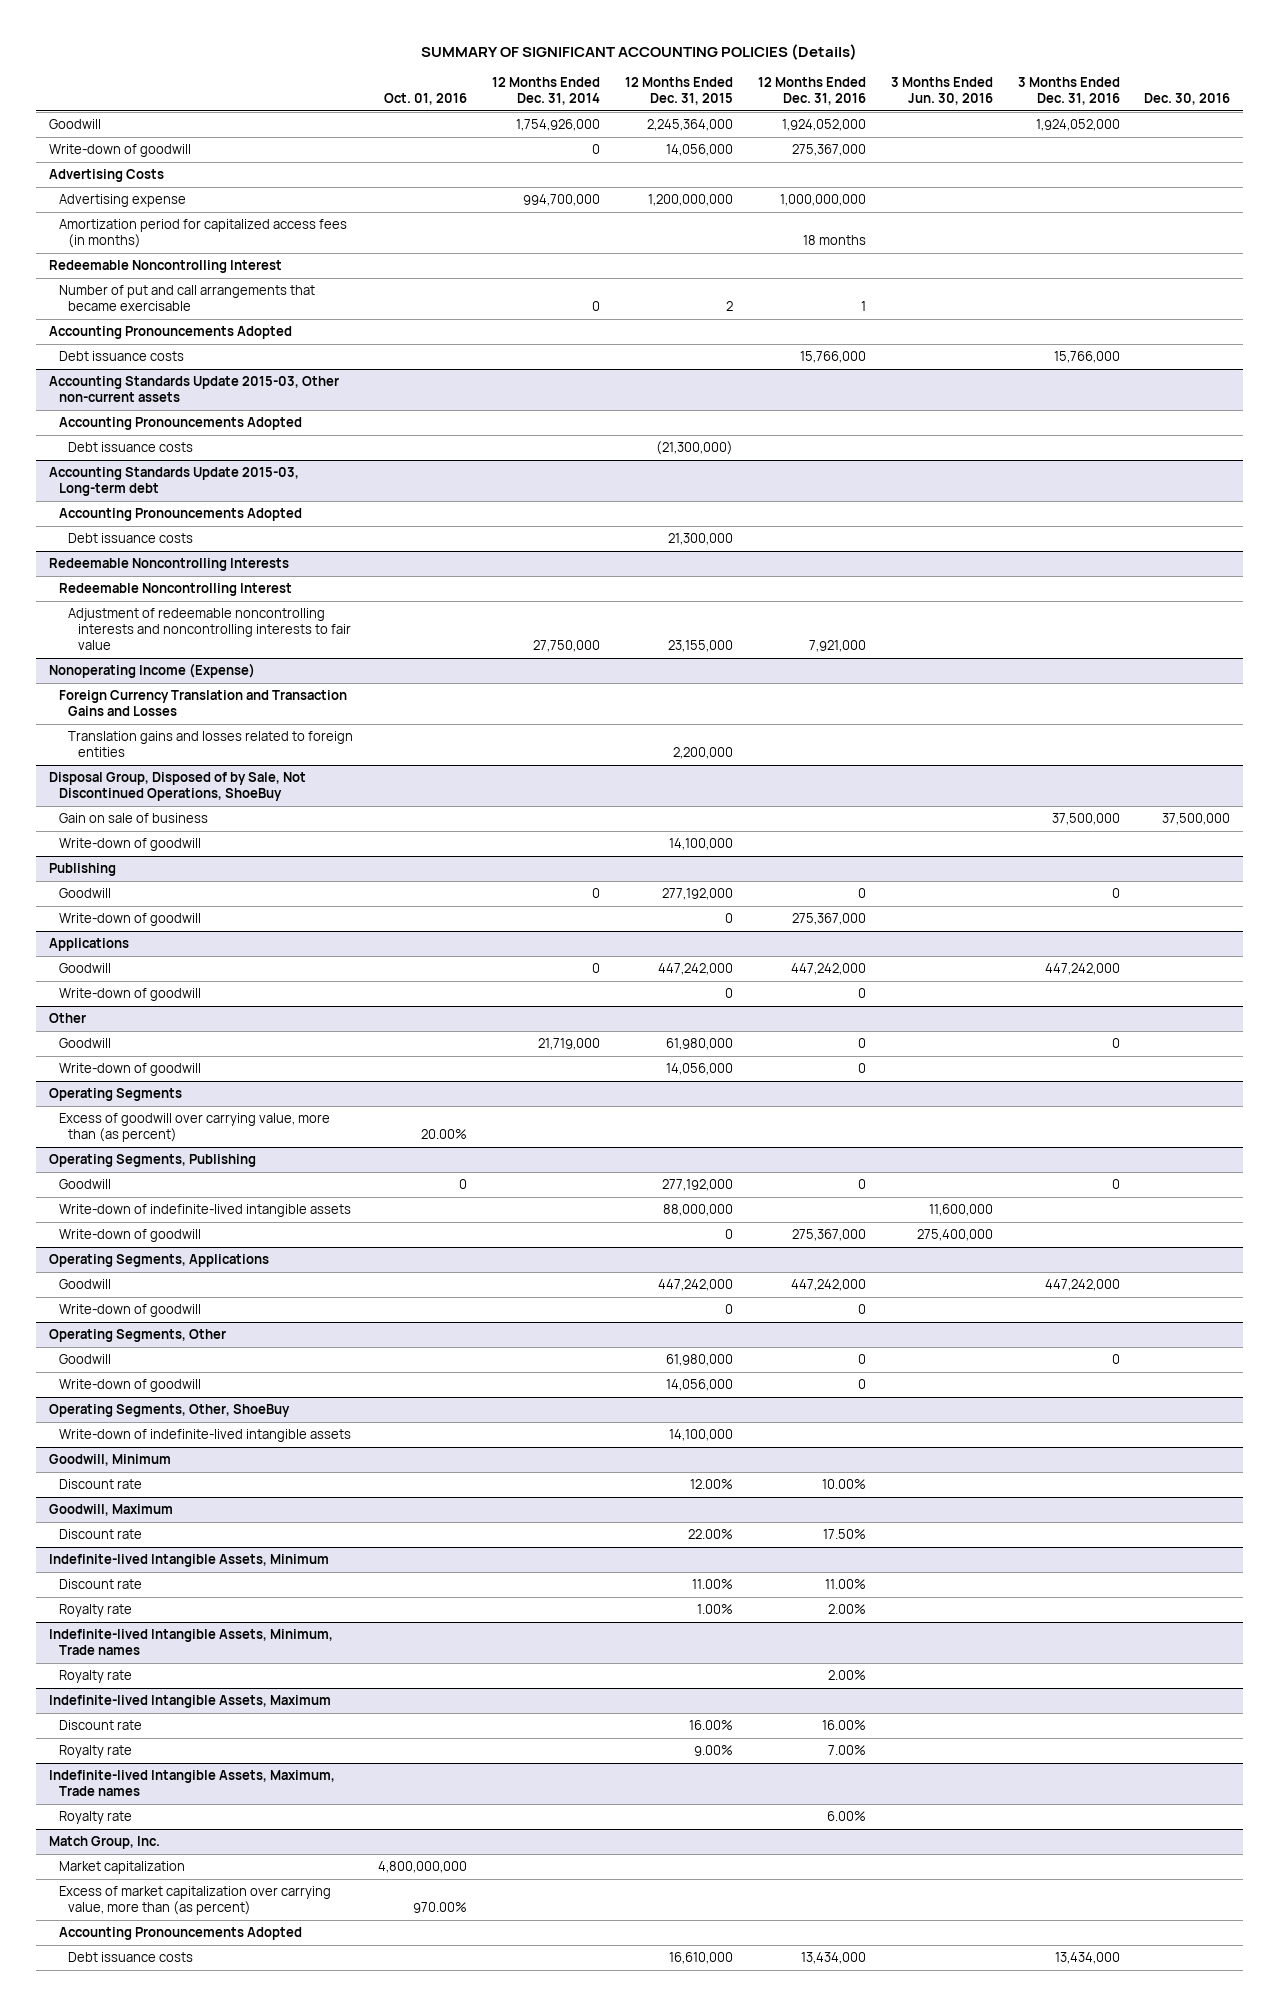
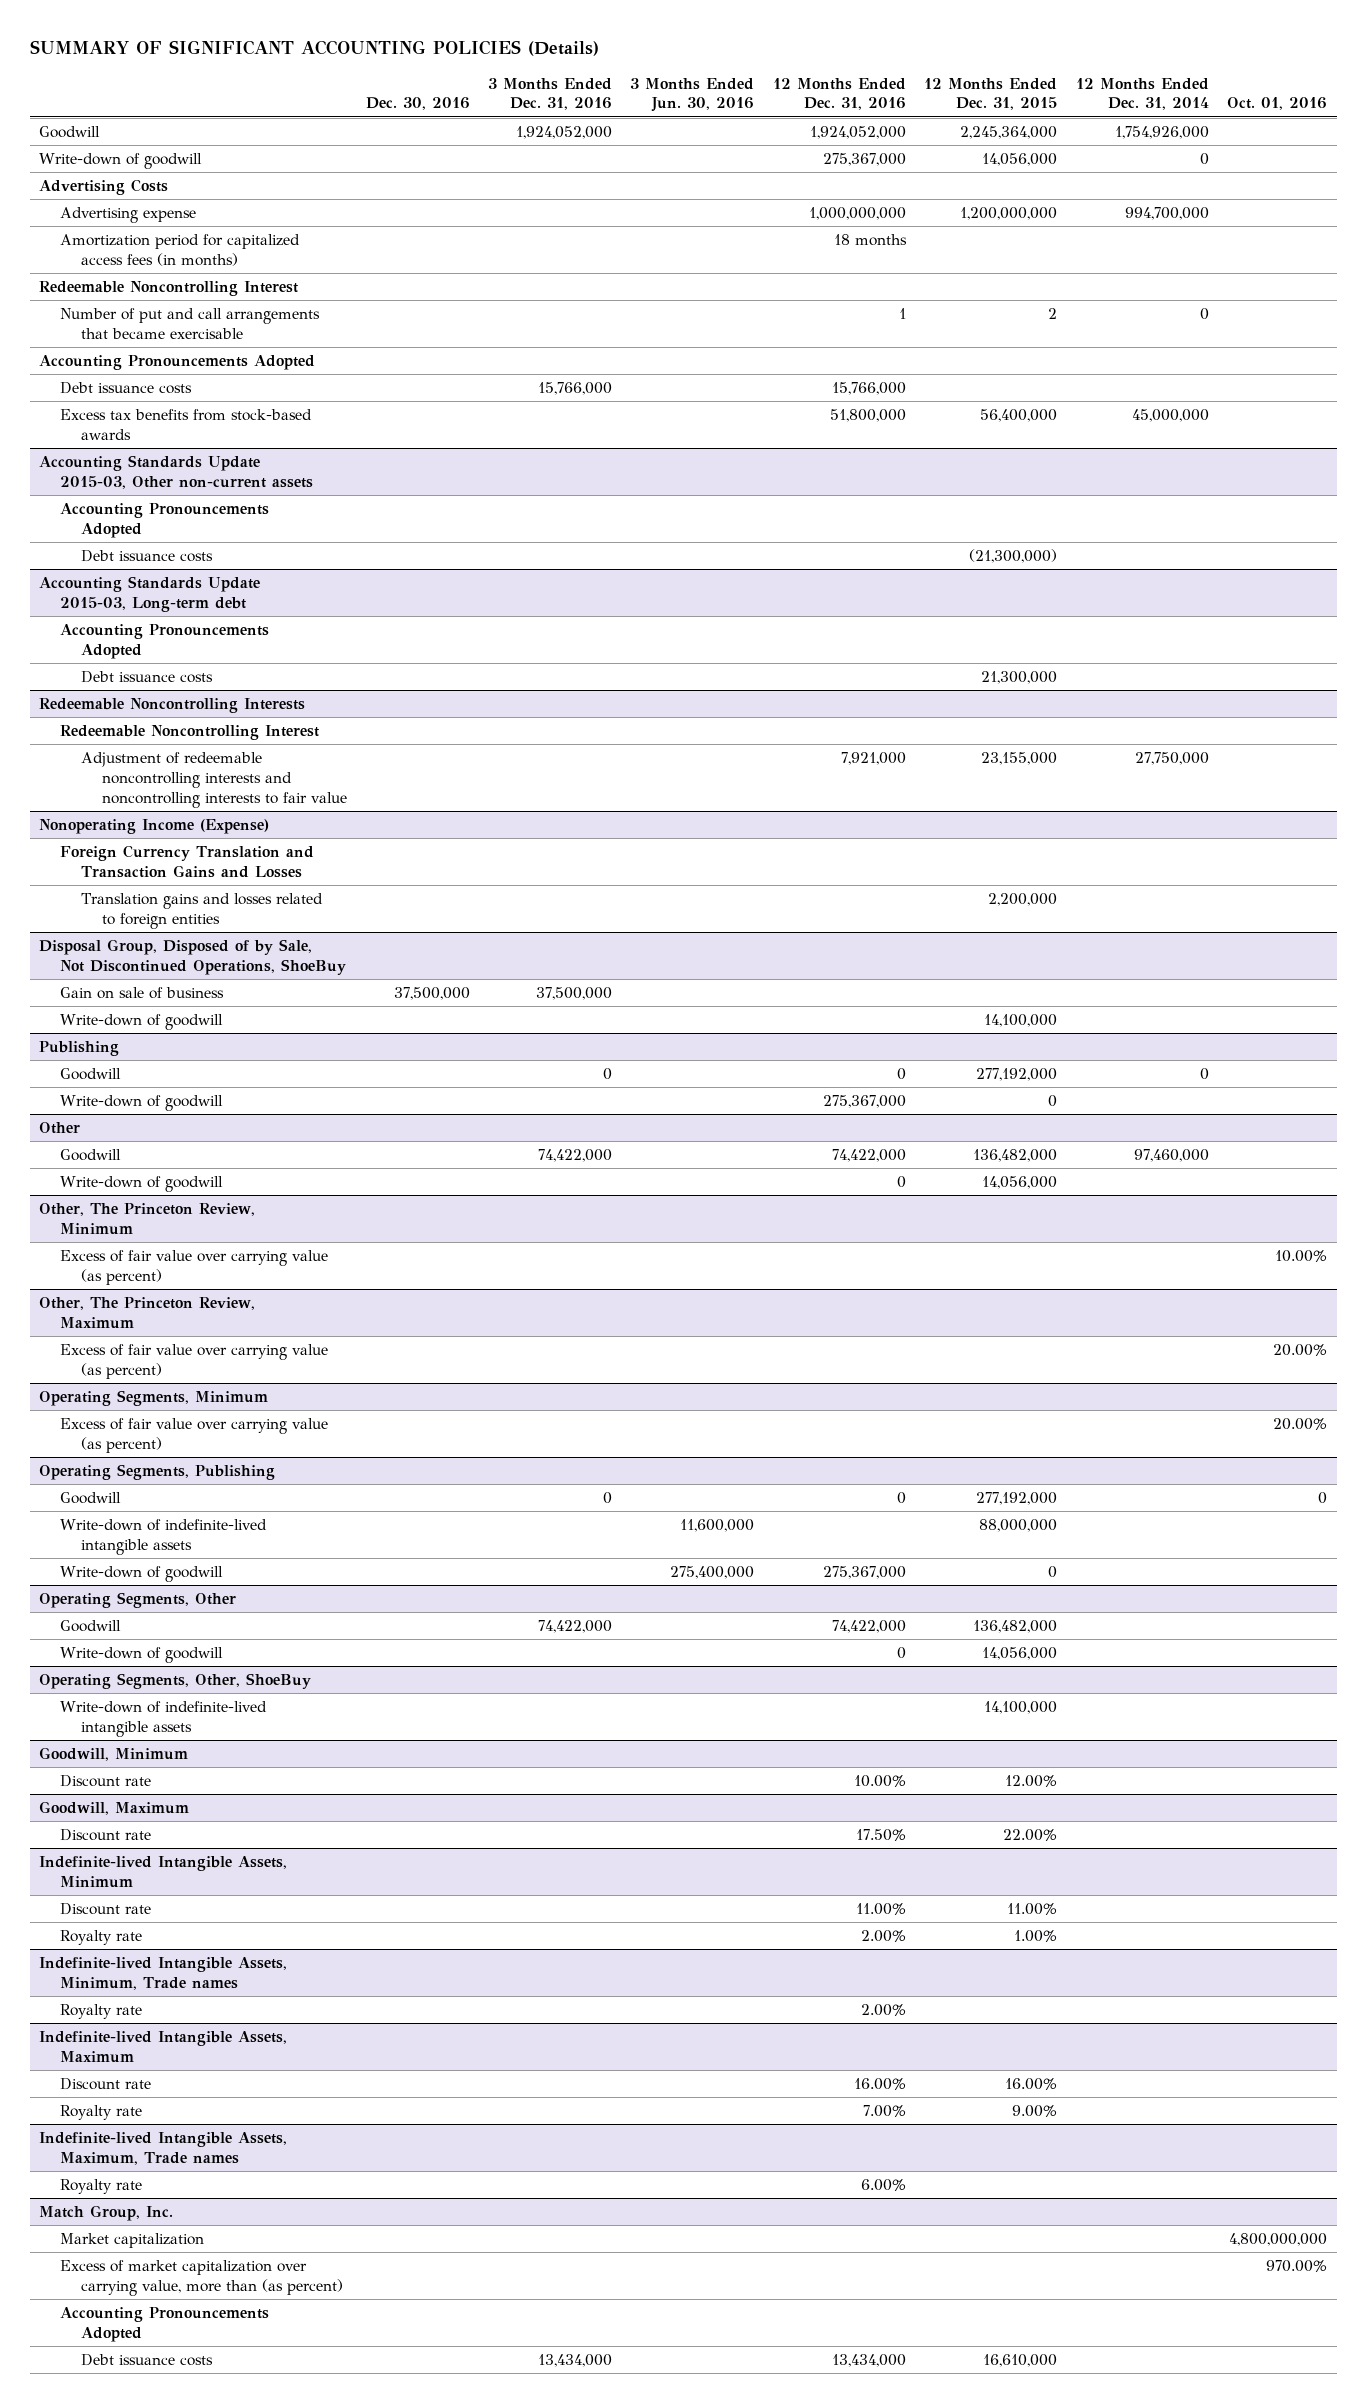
- | Oct. 01, 2016 | 12 Months Ended Dec. 31, 2014 | 12 Months Ended Dec. 31, 2015 | 12 Months Ended Dec. 31, 2016 | 3 Months Ended Jun. 30, 2016 | 3 Months Ended Dec. 31, 2016 | Dec. 30, 2016
+ | Dec. 30, 2016 | 3 Months Ended Dec. 31, 2016 | 3 Months Ended Jun. 30, 2016 | 12 Months Ended Dec. 31, 2016 | 12 Months Ended Dec. 31, 2015 | 12 Months Ended Dec. 31, 2014 | Oct. 01, 2016
+ Excess tax benefits from stock-based awards | | | | 51,800,000 | 56,400,000 | 45,000,000 |
- Applications
- Goodwill | | 0 | 447,242,000 | 447,242,000 | | 447,242,000 |
- Write-down of goodwill | | | 0 | 0 | | |
@ Other
- Goodwill | | 21,719,000 | 61,980,000 | 0 | | 0 |
+ Goodwill | | 74,422,000 | | 74,422,000 | 136,482,000 | 97,460,000 |
- Operating Segments
- Excess of goodwill over carrying value, more than (as percent) | 20.00% | | | | | |
+ Other, The Princeton Review, Minimum
+ Excess of fair value over carrying value (as percent) | | | | | | | 10.00%
+ Other, The Princeton Review, Maximum
+ Excess of fair value over carrying value (as percent) | | | | | | | 20.00%
+ Operating Segments, Minimum
+ Excess of fair value over carrying value (as percent) | | | | | | | 20.00%
- Operating Segments, Applications
- Goodwill | | | 447,242,000 | 447,242,000 | | 447,242,000 |
- Write-down of goodwill | | | 0 | 0 | | |
@ Operating Segments, Other
- Goodwill | | | 61,980,000 | 0 | | 0 |
+ Goodwill | | 74,422,000 | | 74,422,000 | 136,482,000 | |

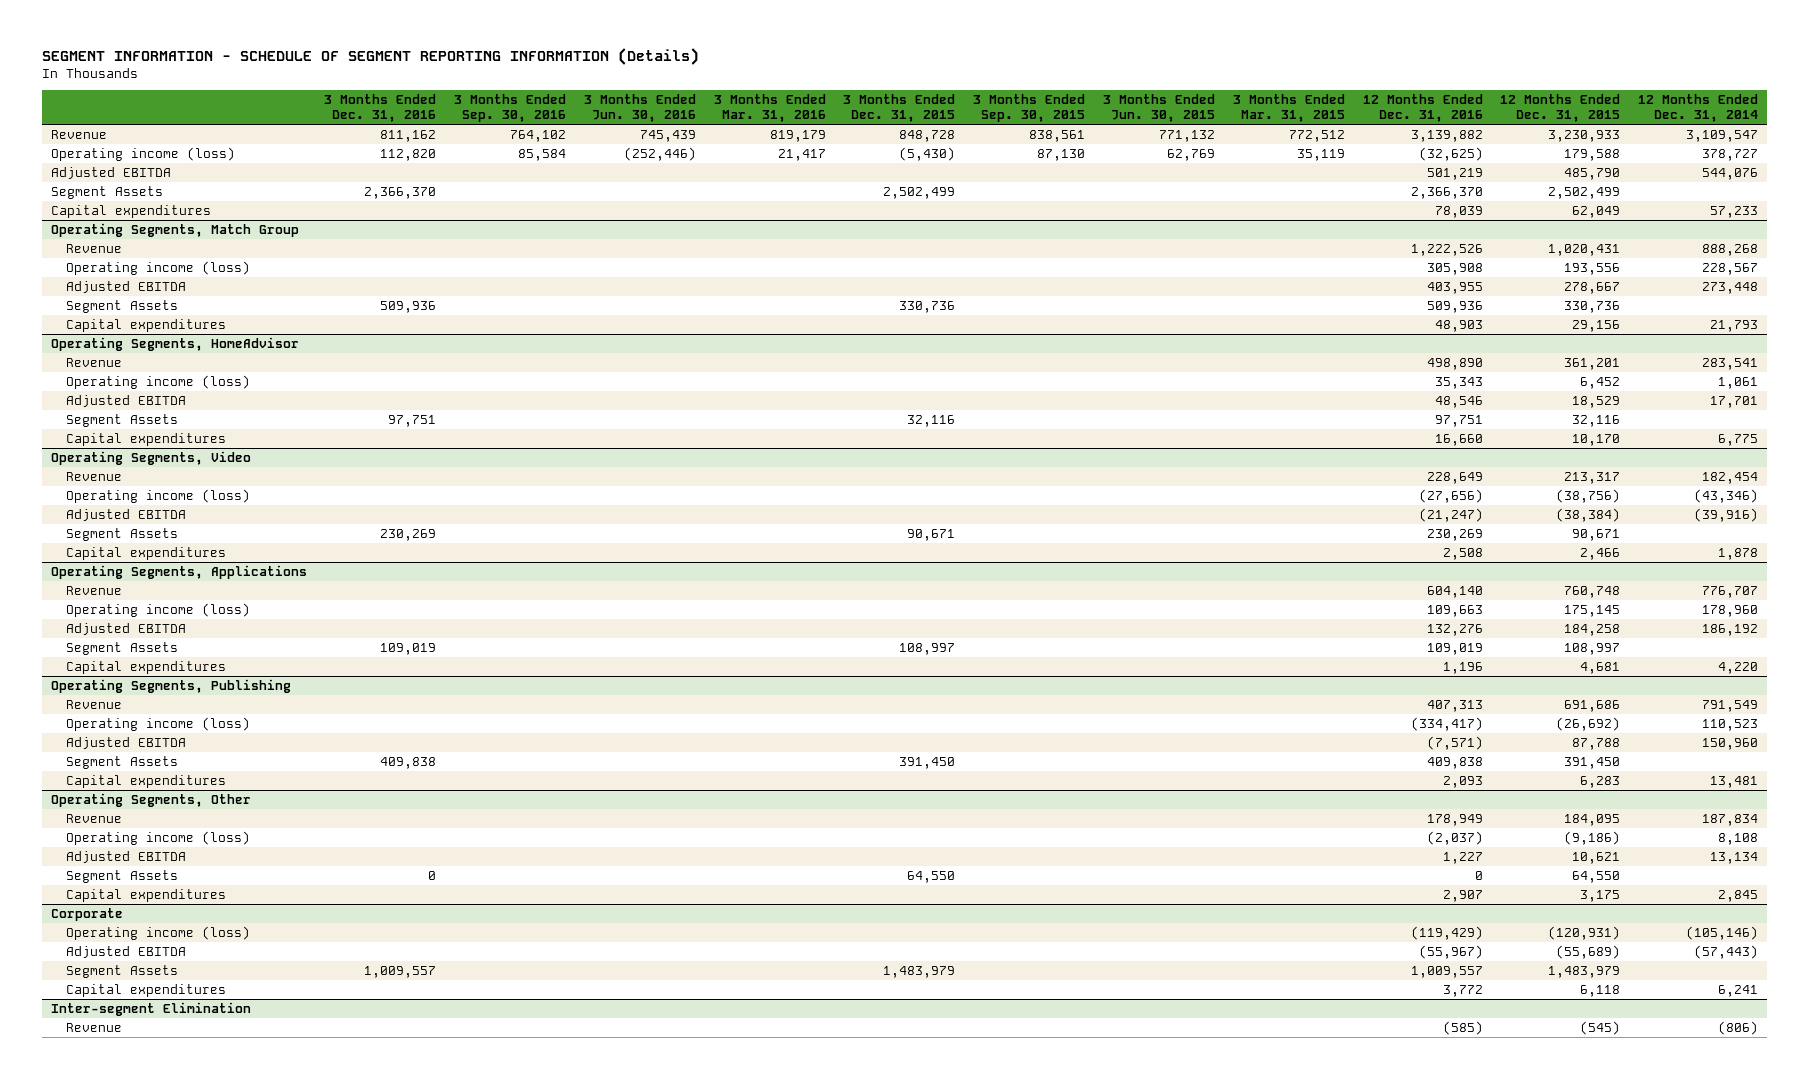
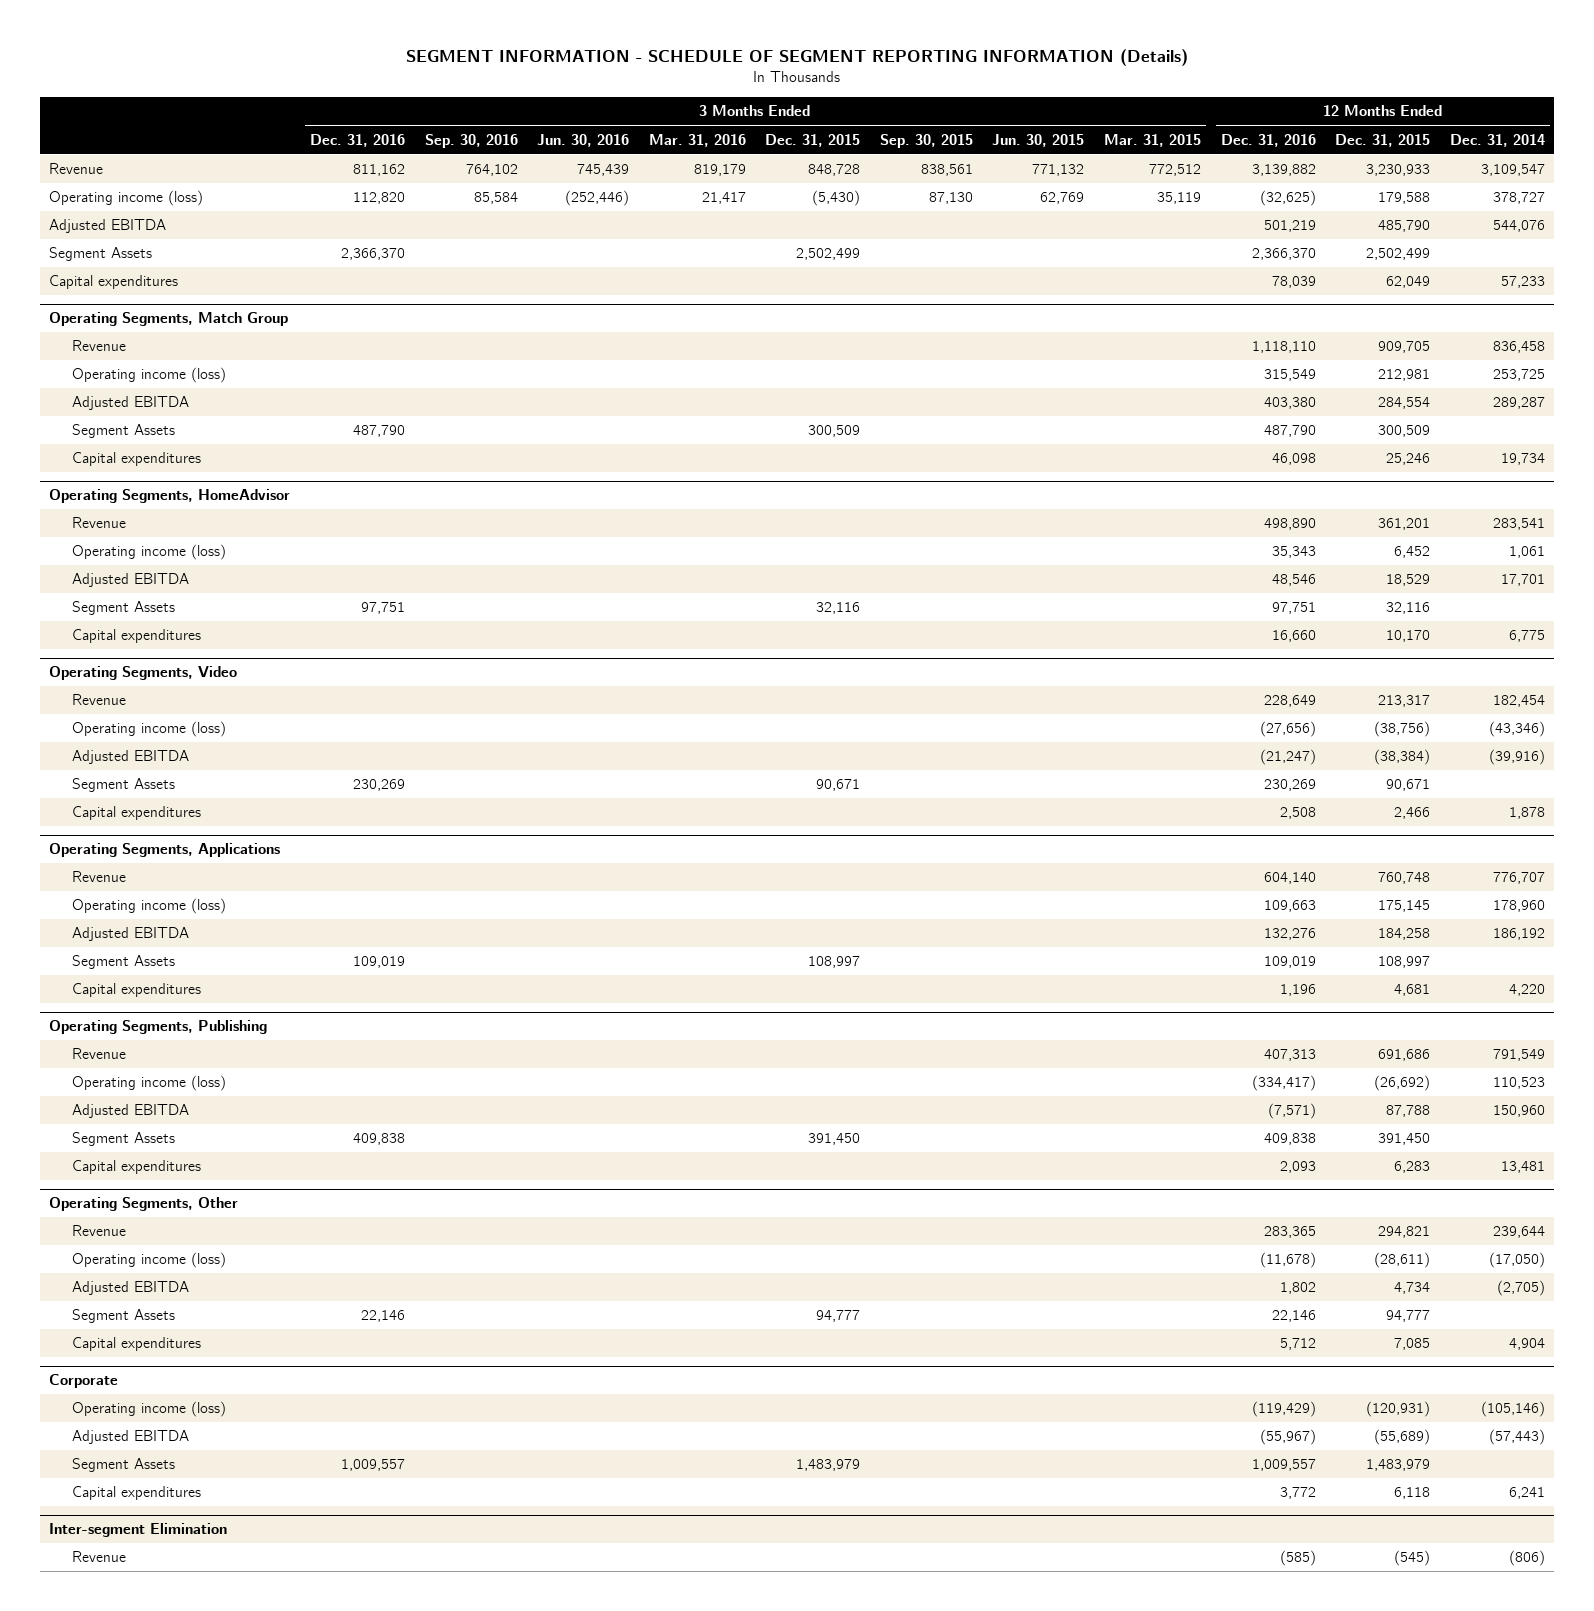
@ Operating Segments, Match Group
- Revenue | | | | | | | | | 1,222,526 | 1,020,431 | 888,268
- Operating income (loss) | | | | | | | | | 305,908 | 193,556 | 228,567
- Adjusted EBITDA | | | | | | | | | 403,955 | 278,667 | 273,448
- Segment Assets | 509,936 | | | | 330,736 | | | | 509,936 | 330,736 |
- Capital expenditures | | | | | | | | | 48,903 | 29,156 | 21,793
+ Revenue | | | | | | | | | 1,118,110 | 909,705 | 836,458
+ Operating income (loss) | | | | | | | | | 315,549 | 212,981 | 253,725
+ Adjusted EBITDA | | | | | | | | | 403,380 | 284,554 | 289,287
+ Segment Assets | 487,790 | | | | 300,509 | | | | 487,790 | 300,509 |
+ Capital expenditures | | | | | | | | | 46,098 | 25,246 | 19,734
@ Operating Segments, Other
- Revenue | | | | | | | | | 178,949 | 184,095 | 187,834
- Operating income (loss) | | | | | | | | | (2,037) | (9,186) | 8,108
- Adjusted EBITDA | | | | | | | | | 1,227 | 10,621 | 13,134
- Segment Assets | 0 | | | | 64,550 | | | | 0 | 64,550 |
- Capital expenditures | | | | | | | | | 2,907 | 3,175 | 2,845
+ Revenue | | | | | | | | | 283,365 | 294,821 | 239,644
+ Operating income (loss) | | | | | | | | | (11,678) | (28,611) | (17,050)
+ Adjusted EBITDA | | | | | | | | | 1,802 | 4,734 | (2,705)
+ Segment Assets | 22,146 | | | | 94,777 | | | | 22,146 | 94,777 |
+ Capital expenditures | | | | | | | | | 5,712 | 7,085 | 4,904

